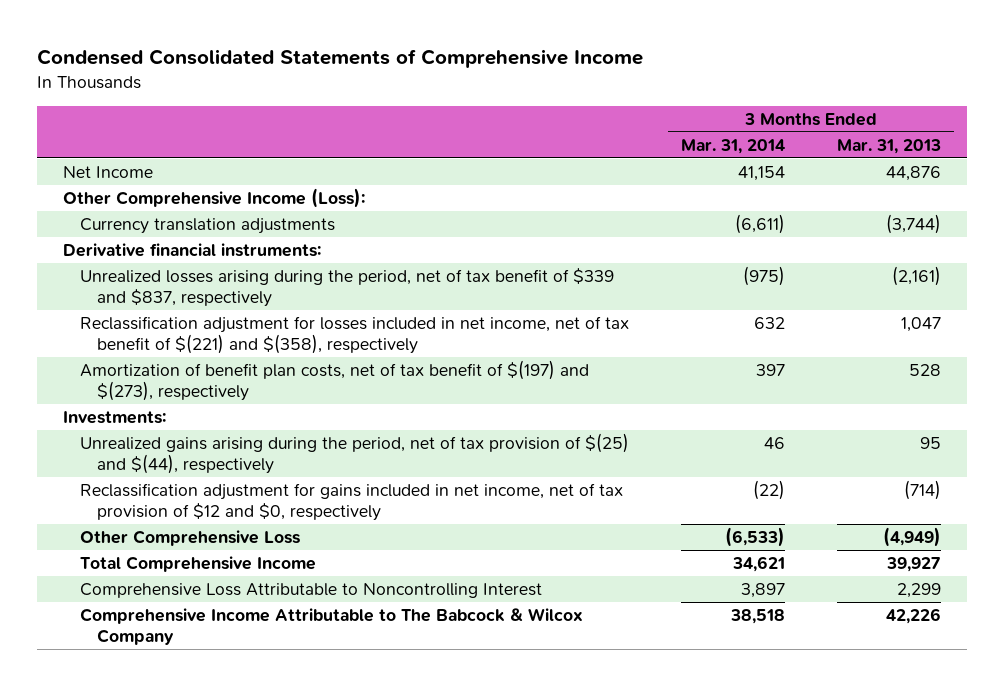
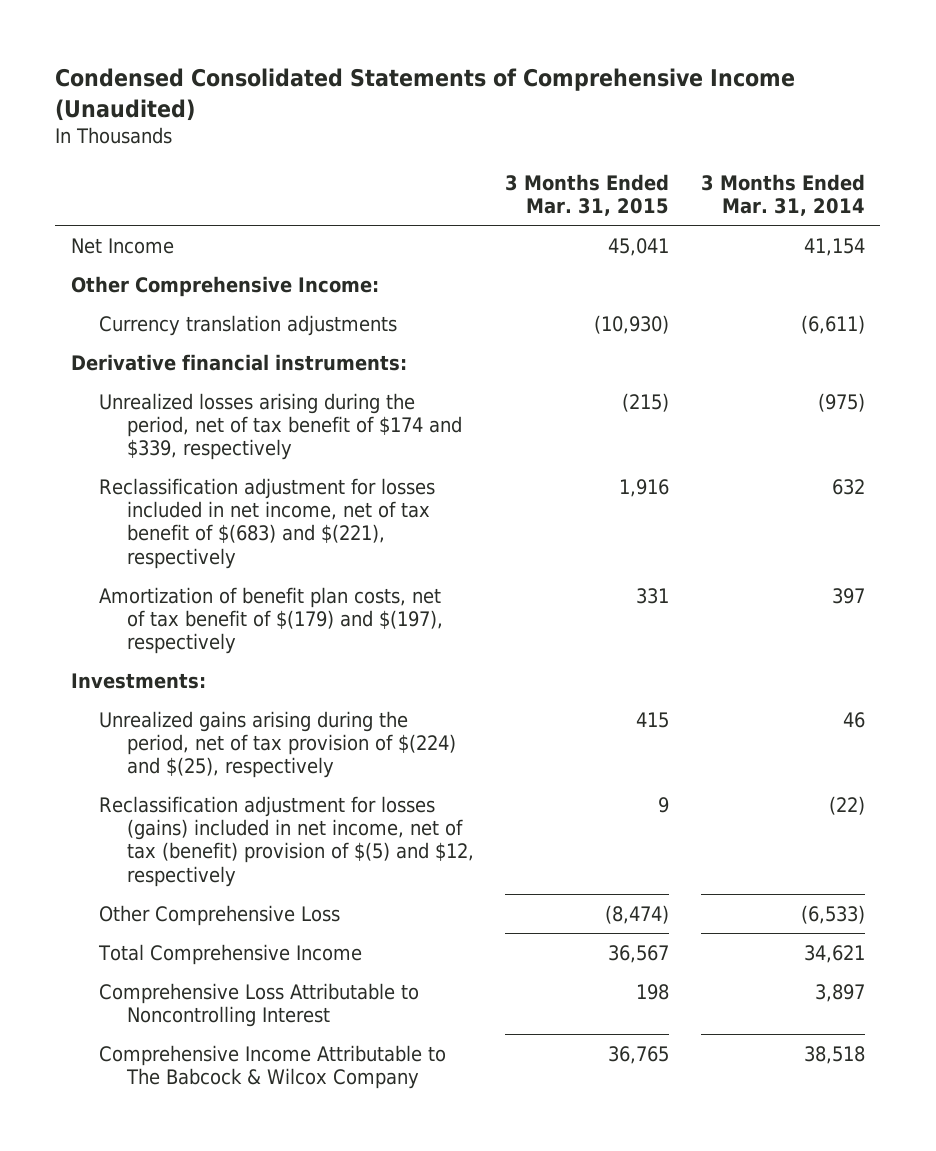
- Condensed Consolidated Statements of Comprehensive Income
+ Condensed Consolidated Statements of Comprehensive Income (Unaudited)
- | 3 Months Ended Mar. 31, 2014 | 3 Months Ended Mar. 31, 2013
+ | 3 Months Ended Mar. 31, 2015 | 3 Months Ended Mar. 31, 2014
- Other Comprehensive Income (Loss):
+ Other Comprehensive Income:
- Unrealized losses arising during the period, net of tax benefit of $339 and $837, respectively | (975) | (2,161)
- Reclassification adjustment for losses included in net income, net of tax benefit of $(221) and $(358), respectively | 632 | 1,047
- Amortization of benefit plan costs, net of tax benefit of $(197) and $(273), respectively | 397 | 528
+ Unrealized losses arising during the period, net of tax benefit of $174 and $339, respectively | (215) | (975)
+ Reclassification adjustment for losses included in net income, net of tax benefit of $(683) and $(221), respectively | 1,916 | 632
+ Amortization of benefit plan costs, net of tax benefit of $(179) and $(197), respectively | 331 | 397
- Unrealized gains arising during the period, net of tax provision of $(25) and $(44), respectively | 46 | 95
- Reclassification adjustment for gains included in net income, net of tax provision of $12 and $0, respectively | (22) | (714)
+ Unrealized gains arising during the period, net of tax provision of $(224) and $(25), respectively | 415 | 46
+ Reclassification adjustment for losses (gains) included in net income, net of tax (benefit) provision of $(5) and $12, respectively | 9 | (22)

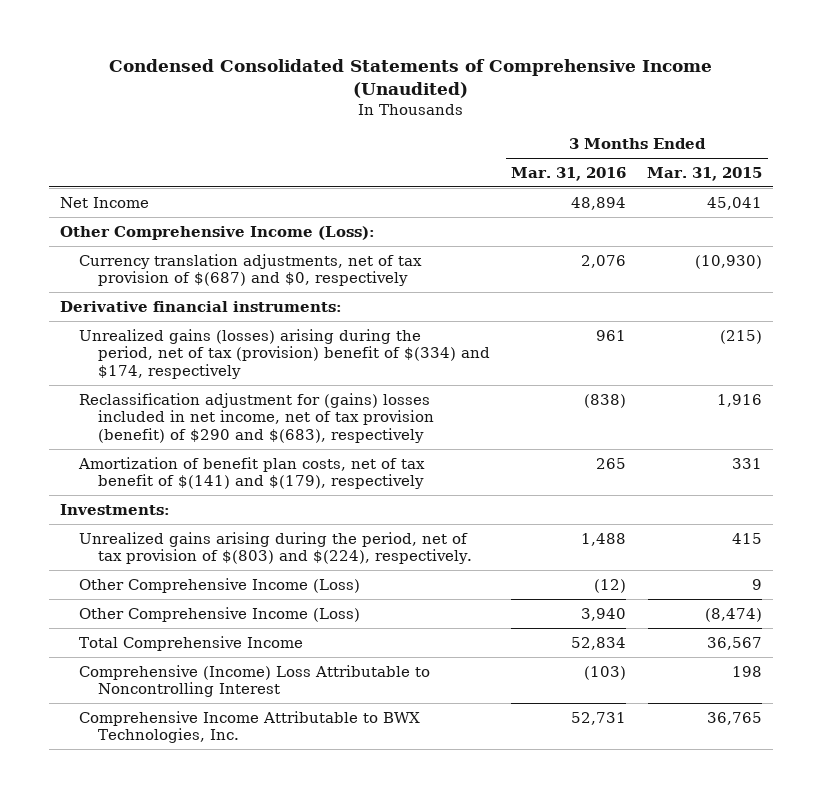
- | 3 Months Ended Mar. 31, 2015 | 3 Months Ended Mar. 31, 2014
+ | 3 Months Ended Mar. 31, 2016 | 3 Months Ended Mar. 31, 2015
- Other Comprehensive Income:
- Currency translation adjustments | (10,930) | (6,611)
+ Other Comprehensive Income (Loss):
+ Currency translation adjustments, net of tax provision of $(687) and $0, respectively | 2,076 | (10,930)
- Unrealized losses arising during the period, net of tax benefit of $174 and $339, respectively | (215) | (975)
- Reclassification adjustment for losses included in net income, net of tax benefit of $(683) and $(221), respectively | 1,916 | 632
- Amortization of benefit plan costs, net of tax benefit of $(179) and $(197), respectively | 331 | 397
+ Unrealized gains (losses) arising during the period, net of tax (provision) benefit of $(334) and $174, respectively | 961 | (215)
+ Reclassification adjustment for (gains) losses included in net income, net of tax provision (benefit) of $290 and $(683), respectively | (838) | 1,916
+ Amortization of benefit plan costs, net of tax benefit of $(141) and $(179), respectively | 265 | 331
- Unrealized gains arising during the period, net of tax provision of $(224) and $(25), respectively | 415 | 46
- Reclassification adjustment for losses (gains) included in net income, net of tax (benefit) provision of $(5) and $12, respectively | 9 | (22)
- Other Comprehensive Loss | (8,474) | (6,533)
+ Unrealized gains arising during the period, net of tax provision of $(803) and $(224), respectively. | 1,488 | 415
+ Other Comprehensive Income (Loss) | (12) | 9
+ Other Comprehensive Income (Loss) | 3,940 | (8,474)
- Comprehensive Loss Attributable to Noncontrolling Interest | 198 | 3,897
- Comprehensive Income Attributable to The Babcock & Wilcox Company | 36,765 | 38,518
+ Comprehensive (Income) Loss Attributable to Noncontrolling Interest | (103) | 198
+ Comprehensive Income Attributable to BWX Technologies, Inc. | 52,731 | 36,765

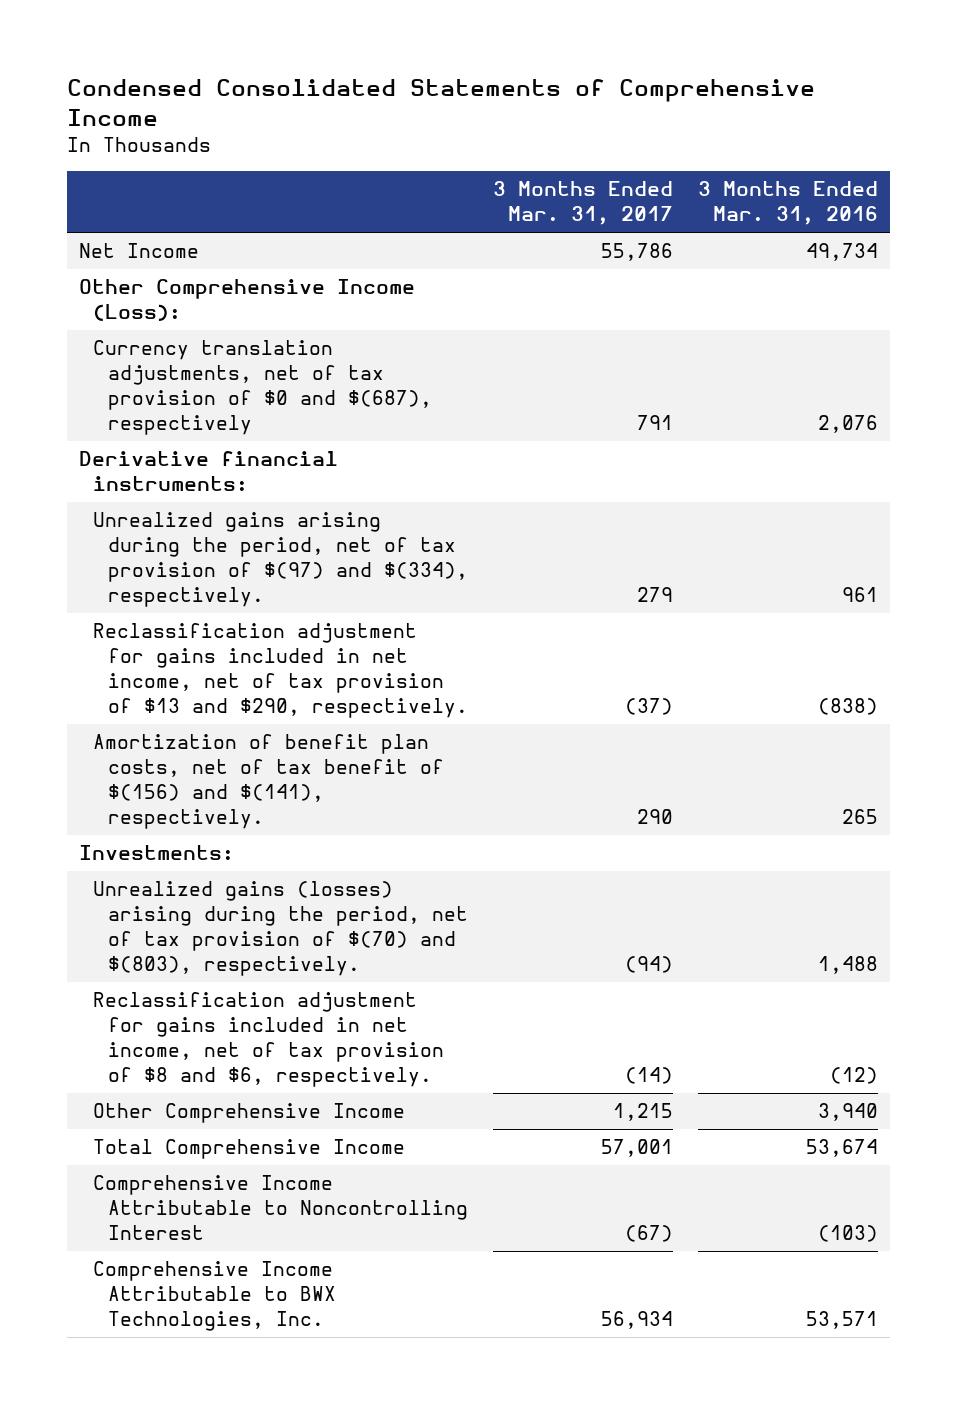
- Condensed Consolidated Statements of Comprehensive Income (Unaudited)
+ Condensed Consolidated Statements of Comprehensive Income
- | 3 Months Ended Mar. 31, 2016 | 3 Months Ended Mar. 31, 2015
+ | 3 Months Ended Mar. 31, 2017 | 3 Months Ended Mar. 31, 2016
- Net Income | 48,894 | 45,041
+ Net Income | 55,786 | 49,734
- Currency translation adjustments, net of tax provision of $(687) and $0, respectively | 2,076 | (10,930)
+ Currency translation adjustments, net of tax provision of $0 and $(687), respectively | 791 | 2,076
- Unrealized gains (losses) arising during the period, net of tax (provision) benefit of $(334) and $174, respectively | 961 | (215)
- Reclassification adjustment for (gains) losses included in net income, net of tax provision (benefit) of $290 and $(683), respectively | (838) | 1,916
- Amortization of benefit plan costs, net of tax benefit of $(141) and $(179), respectively | 265 | 331
+ Unrealized gains arising during the period, net of tax provision of $(97) and $(334), respectively. | 279 | 961
+ Reclassification adjustment for gains included in net income, net of tax provision of $13 and $290, respectively. | (37) | (838)
+ Amortization of benefit plan costs, net of tax benefit of $(156) and $(141), respectively. | 290 | 265
- Unrealized gains arising during the period, net of tax provision of $(803) and $(224), respectively. | 1,488 | 415
- Other Comprehensive Income (Loss) | (12) | 9
- Other Comprehensive Income (Loss) | 3,940 | (8,474)
- Total Comprehensive Income | 52,834 | 36,567
- Comprehensive (Income) Loss Attributable to Noncontrolling Interest | (103) | 198
- Comprehensive Income Attributable to BWX Technologies, Inc. | 52,731 | 36,765
+ Unrealized gains (losses) arising during the period, net of tax provision of $(70) and $(803), respectively. | (94) | 1,488
+ Reclassification adjustment for gains included in net income, net of tax provision of $8 and $6, respectively. | (14) | (12)
+ Other Comprehensive Income | 1,215 | 3,940
+ Total Comprehensive Income | 57,001 | 53,674
+ Comprehensive Income Attributable to Noncontrolling Interest | (67) | (103)
+ Comprehensive Income Attributable to BWX Technologies, Inc. | 56,934 | 53,571

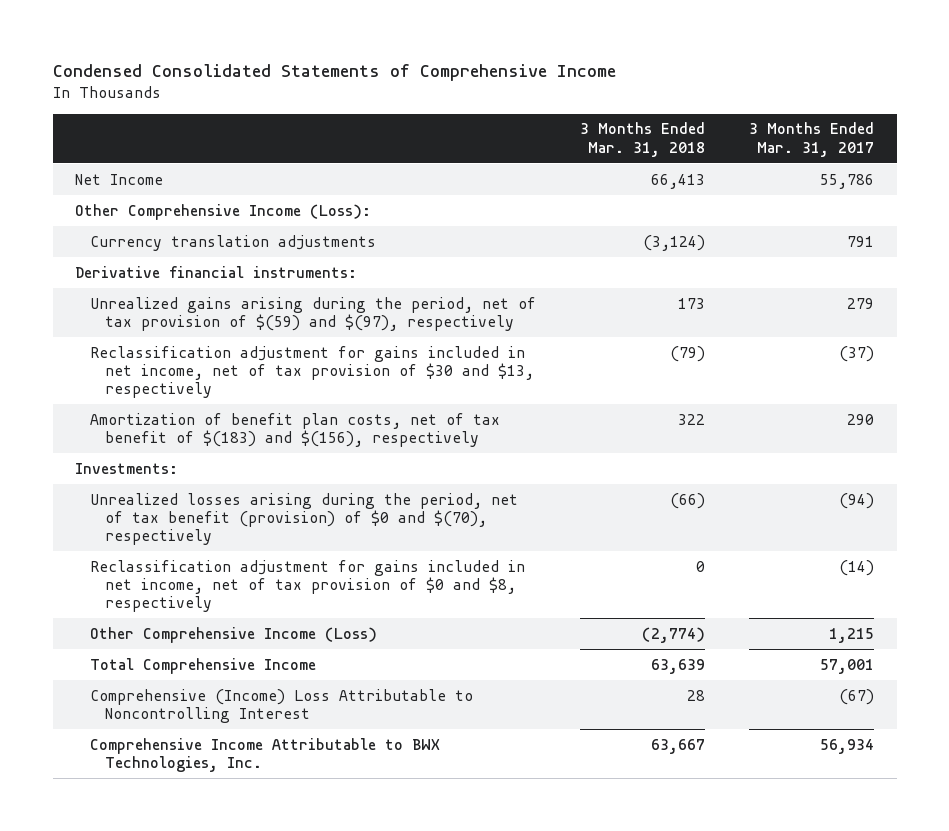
- | 3 Months Ended Mar. 31, 2017 | 3 Months Ended Mar. 31, 2016
+ | 3 Months Ended Mar. 31, 2018 | 3 Months Ended Mar. 31, 2017
- Currency translation adjustments, net of tax provision of $0 and $(687), respectively | 791 | 2,076
+ Currency translation adjustments | (3,124) | 791
- Unrealized gains arising during the period, net of tax provision of $(97) and $(334), respectively. | 279 | 961
- Reclassification adjustment for gains included in net income, net of tax provision of $13 and $290, respectively. | (37) | (838)
- Amortization of benefit plan costs, net of tax benefit of $(156) and $(141), respectively. | 290 | 265
+ Unrealized gains arising during the period, net of tax provision of $(59) and $(97), respectively | 173 | 279
+ Reclassification adjustment for gains included in net income, net of tax provision of $30 and $13, respectively | (79) | (37)
+ Amortization of benefit plan costs, net of tax benefit of $(183) and $(156), respectively | 322 | 290
- Unrealized gains (losses) arising during the period, net of tax provision of $(70) and $(803), respectively. | (94) | 1,488
- Reclassification adjustment for gains included in net income, net of tax provision of $8 and $6, respectively. | (14) | (12)
- Other Comprehensive Income | 1,215 | 3,940
+ Unrealized losses arising during the period, net of tax benefit (provision) of $0 and $(70), respectively | (66) | (94)
+ Reclassification adjustment for gains included in net income, net of tax provision of $0 and $8, respectively | 0 | (14)
+ Other Comprehensive Income (Loss) | (2,774) | 1,215
- Comprehensive Income Attributable to Noncontrolling Interest | (67) | (103)
+ Comprehensive (Income) Loss Attributable to Noncontrolling Interest | 28 | (67)

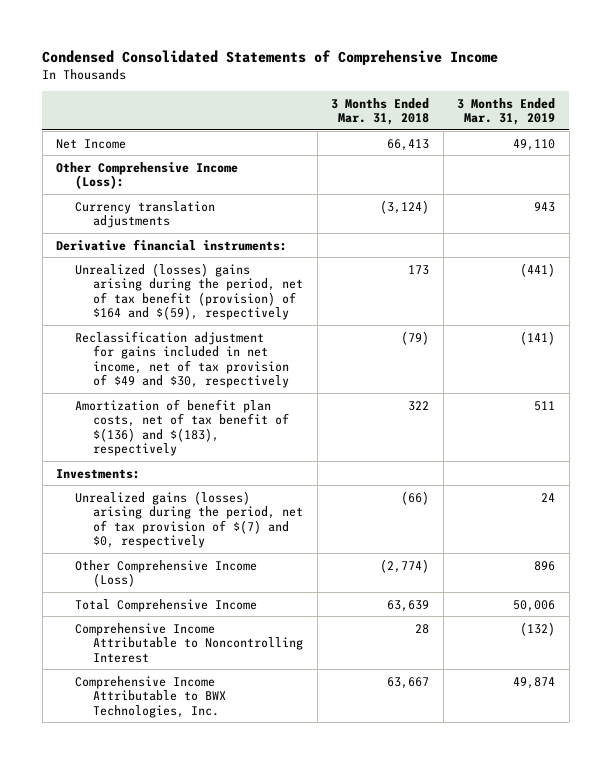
- | 3 Months Ended Mar. 31, 2018 | 3 Months Ended Mar. 31, 2017
+ | 3 Months Ended Mar. 31, 2018 | 3 Months Ended Mar. 31, 2019
- Unrealized gains arising during the period, net of tax provision of $(59) and $(97), respectively | 173 | 279
- Reclassification adjustment for gains included in net income, net of tax provision of $30 and $13, respectively | (79) | (37)
- Amortization of benefit plan costs, net of tax benefit of $(183) and $(156), respectively | 322 | 290
+ Unrealized (losses) gains arising during the period, net of tax benefit (provision) of $164 and $(59), respectively | 173 | (441)
+ Reclassification adjustment for gains included in net income, net of tax provision of $49 and $30, respectively | (79) | (141)
+ Amortization of benefit plan costs, net of tax benefit of $(136) and $(183), respectively | 322 | 511
- Unrealized losses arising during the period, net of tax benefit (provision) of $0 and $(70), respectively | (66) | (94)
- Reclassification adjustment for gains included in net income, net of tax provision of $0 and $8, respectively | 0 | (14)
+ Unrealized gains (losses) arising during the period, net of tax provision of $(7) and $0, respectively | (66) | 24
- Comprehensive (Income) Loss Attributable to Noncontrolling Interest | 28 | (67)
+ Comprehensive Income Attributable to Noncontrolling Interest | 28 | (132)

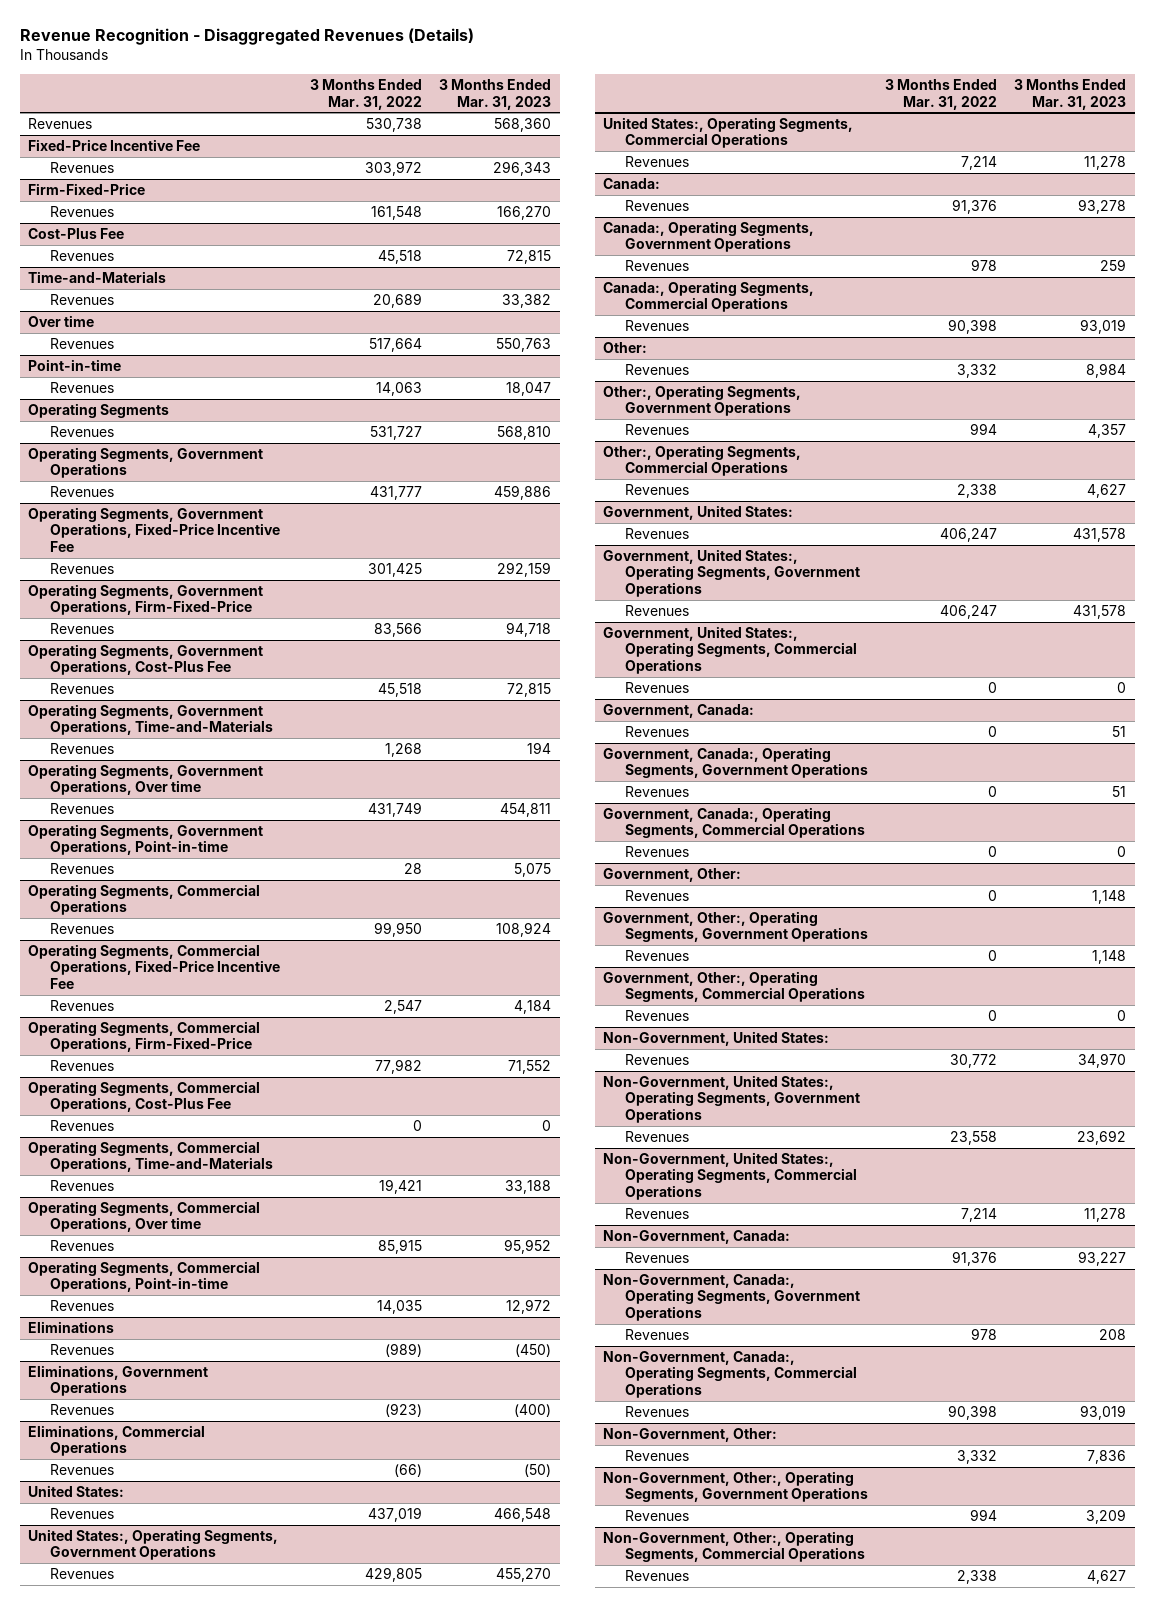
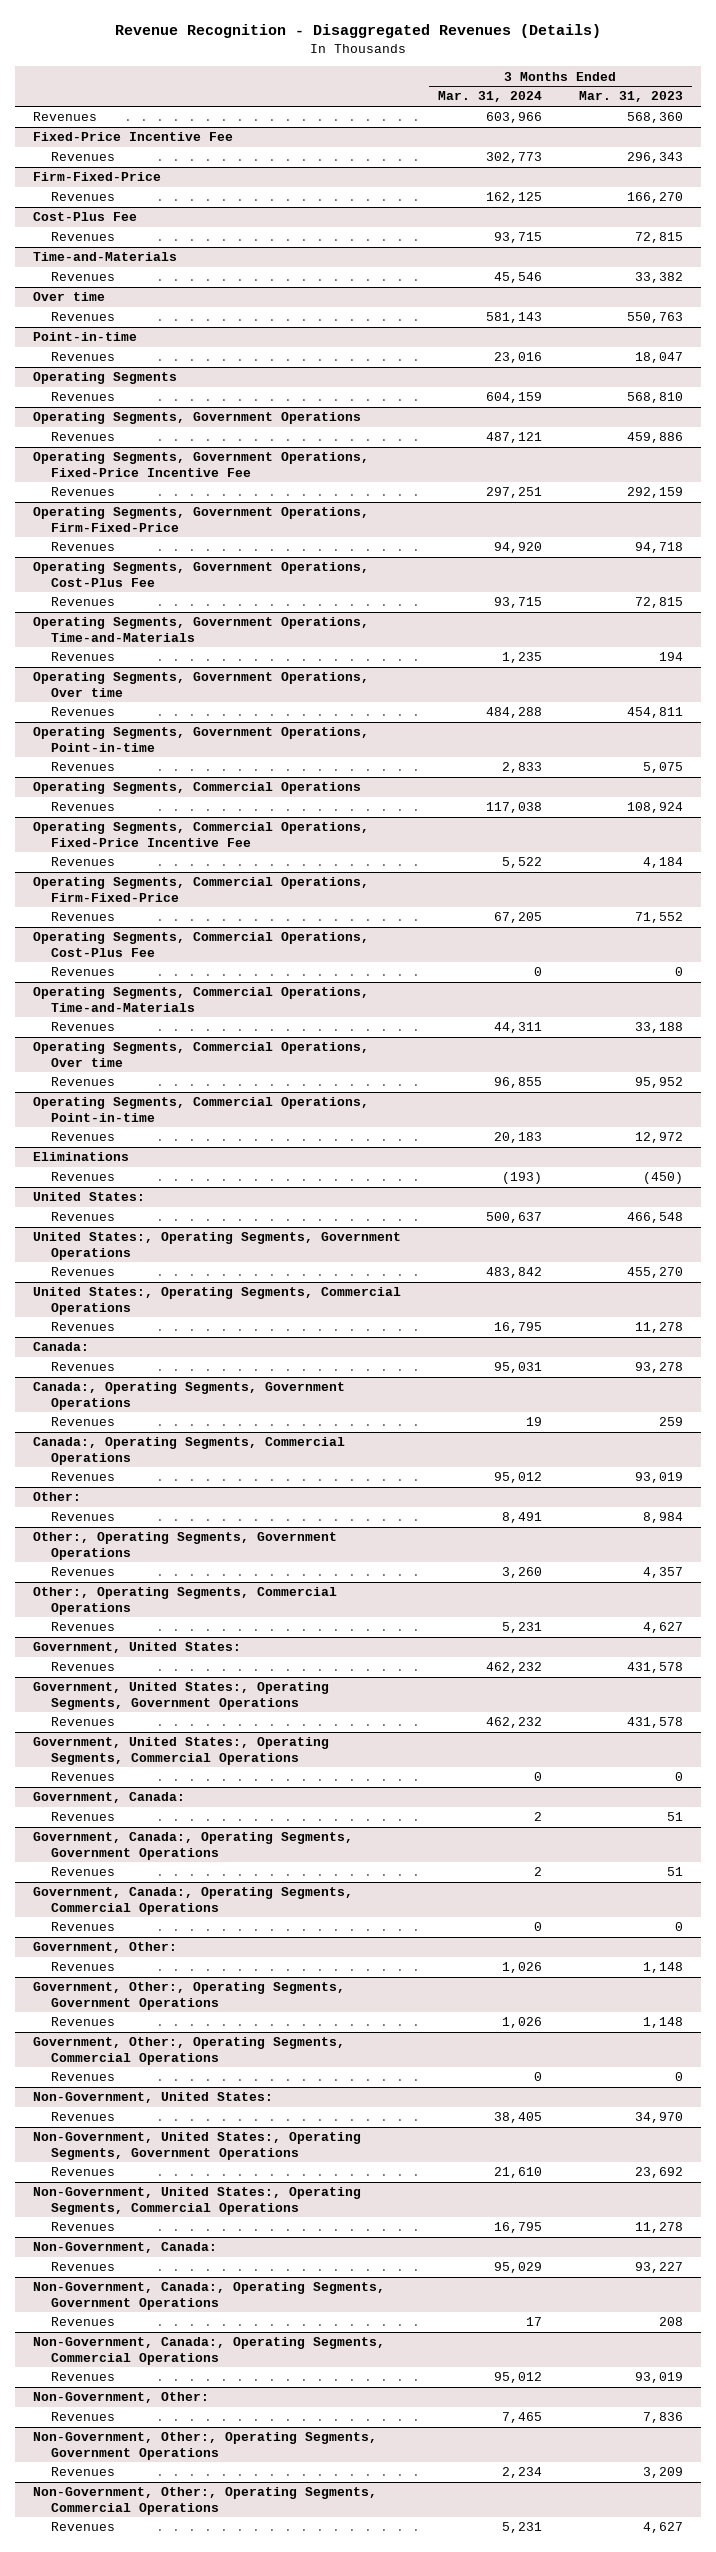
- | 3 Months Ended Mar. 31, 2022 | 3 Months Ended Mar. 31, 2023
+ | 3 Months Ended Mar. 31, 2024 | 3 Months Ended Mar. 31, 2023
- Eliminations, Government Operations
- Revenues | (923) | (400)
- Eliminations, Commercial Operations
- Revenues | (66) | (50)

